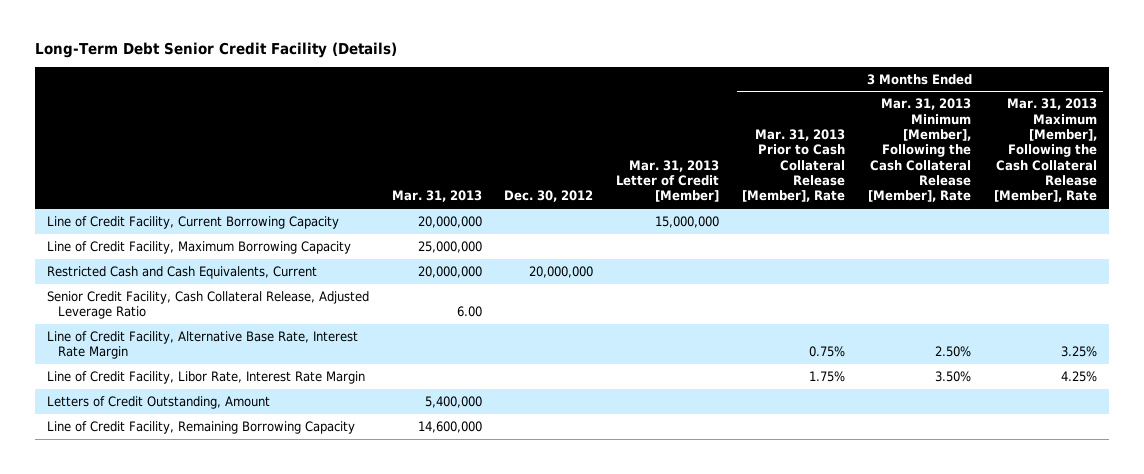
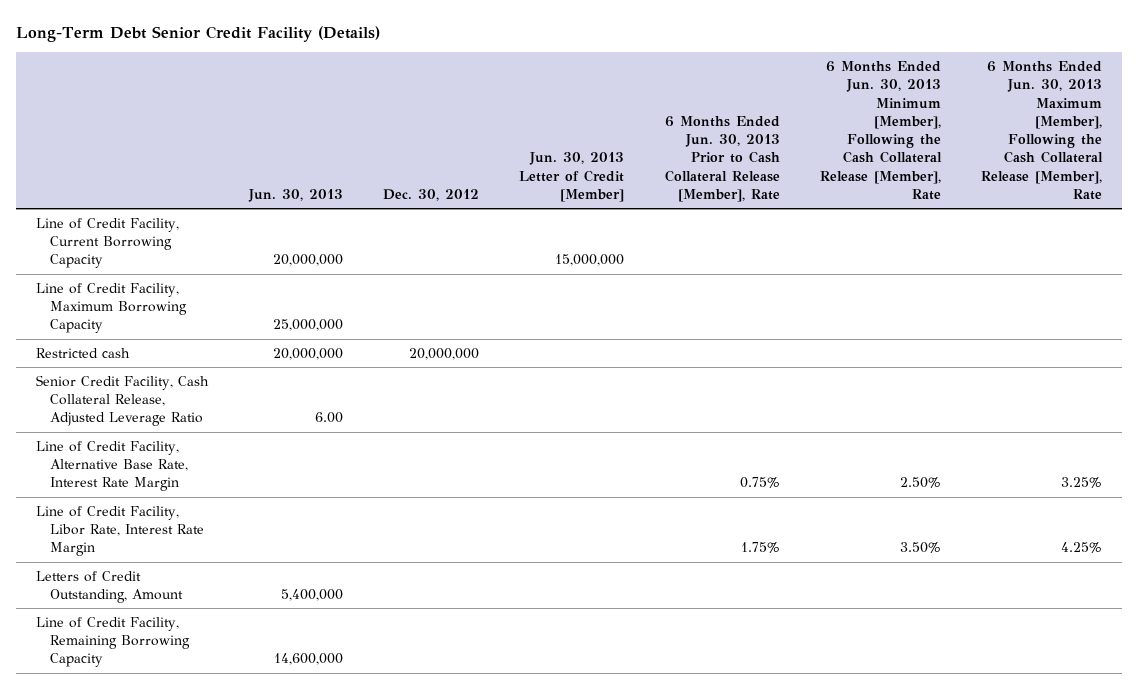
- | Mar. 31, 2013 | Dec. 30, 2012 | Mar. 31, 2013 Letter of Credit [Member] | 3 Months Ended Mar. 31, 2013 Prior to Cash Collateral Release [Member], Rate | 3 Months Ended Mar. 31, 2013 Minimum [Member], Following the Cash Collateral Release [Member], Rate | 3 Months Ended Mar. 31, 2013 Maximum [Member], Following the Cash Collateral Release [Member], Rate
+ | Jun. 30, 2013 | Dec. 30, 2012 | Jun. 30, 2013 Letter of Credit [Member] | 6 Months Ended Jun. 30, 2013 Prior to Cash Collateral Release [Member], Rate | 6 Months Ended Jun. 30, 2013 Minimum [Member], Following the Cash Collateral Release [Member], Rate | 6 Months Ended Jun. 30, 2013 Maximum [Member], Following the Cash Collateral Release [Member], Rate
- Restricted Cash and Cash Equivalents, Current | 20,000,000 | 20,000,000 | | | |
+ Restricted cash | 20,000,000 | 20,000,000 | | | |

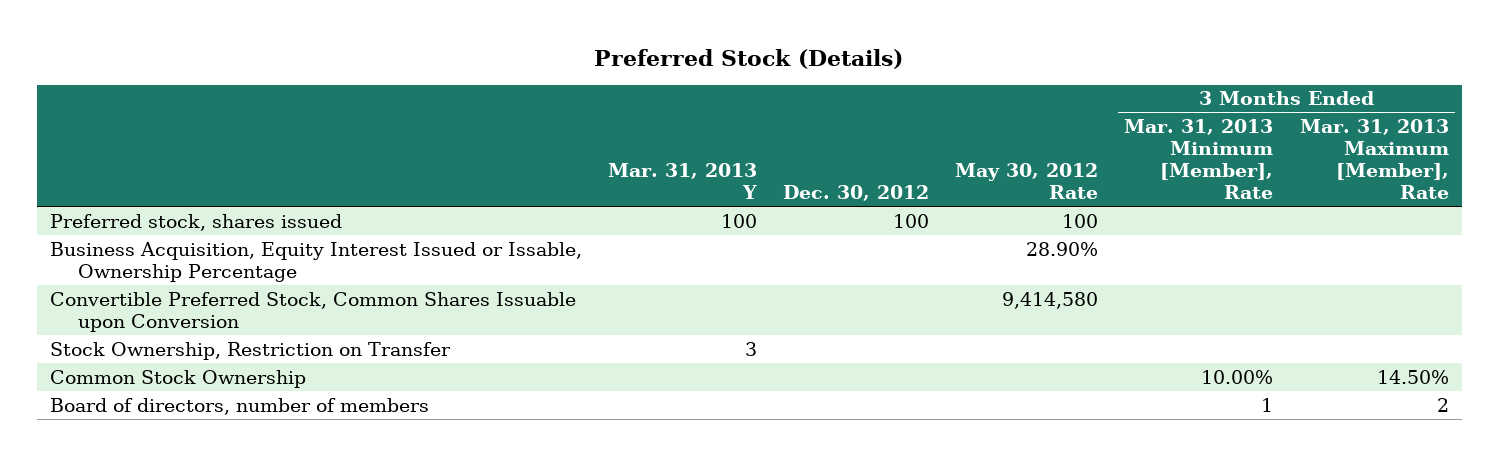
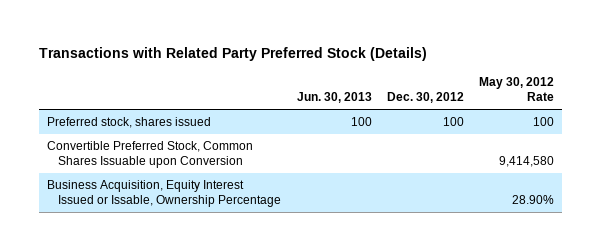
- Preferred Stock (Details)
+ Transactions with Related Party Preferred Stock (Details)
- | Mar. 31, 2013 Y | Dec. 30, 2012 | May 30, 2012 Rate | 3 Months Ended Mar. 31, 2013 Minimum [Member], Rate | 3 Months Ended Mar. 31, 2013 Maximum [Member], Rate
+ | Jun. 30, 2013 | Dec. 30, 2012 | May 30, 2012 Rate
- Stock Ownership, Restriction on Transfer | 3 | | | |
- Common Stock Ownership | | | | 10.00% | 14.50%
- Board of directors, number of members | | | | 1 | 2
moved down: Business Acquisition, Equity Interest Issued or Issable, Ownership Percentage | | | 28.90%

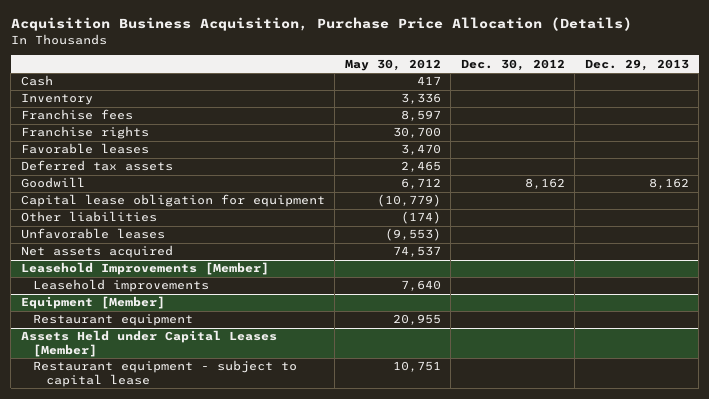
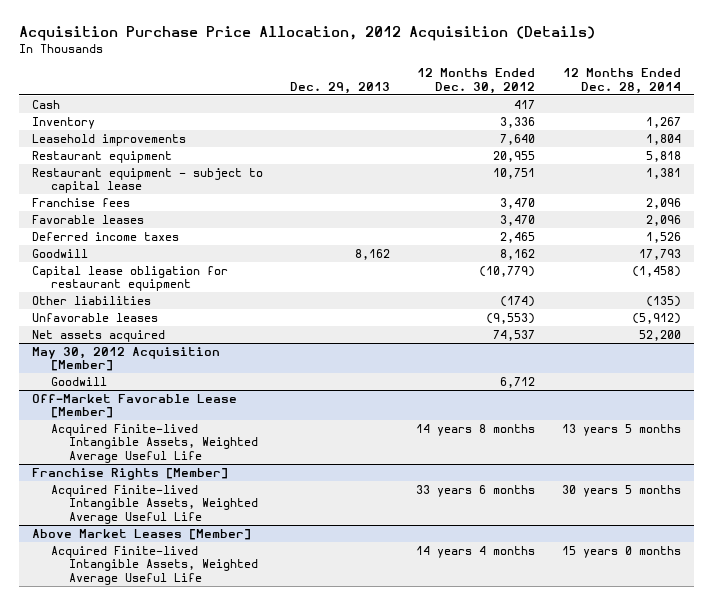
- Acquisition Business Acquisition, Purchase Price Allocation (Details)
+ Acquisition Purchase Price Allocation, 2012 Acquisition (Details)
- | May 30, 2012 | Dec. 30, 2012 | Dec. 29, 2013
+ | Dec. 29, 2013 | 12 Months Ended Dec. 30, 2012 | 12 Months Ended Dec. 28, 2014
+ Leasehold improvements | | 7,640 | 1,804
+ Restaurant equipment | | 20,955 | 5,818
+ Restaurant equipment - subject to capital lease | | 10,751 | 1,381
- Franchise rights | 30,700 | |
- Deferred tax assets | 2,465 | |
+ Deferred income taxes | | 2,465 | 1,526
- Capital lease obligation for equipment | (10,779) | |
+ Capital lease obligation for restaurant equipment | | (10,779) | (1,458)
- Leasehold Improvements [Member]
- Leasehold improvements | 7,640 | |
- Equipment [Member]
- Restaurant equipment | 20,955 | |
- Assets Held under Capital Leases [Member]
- Restaurant equipment - subject to capital lease | 10,751 | |
+ May 30, 2012 Acquisition [Member]
+ Goodwill | | 6,712 |
+ Off-Market Favorable Lease [Member]
+ Acquired Finite-lived Intangible Assets, Weighted Average Useful Life | | 14 years 8 months | 13 years 5 months
+ Franchise Rights [Member]
+ Acquired Finite-lived Intangible Assets, Weighted Average Useful Life | | 33 years 6 months | 30 years 5 months
+ Above Market Leases [Member]
+ Acquired Finite-lived Intangible Assets, Weighted Average Useful Life | | 14 years 4 months | 15 years 0 months

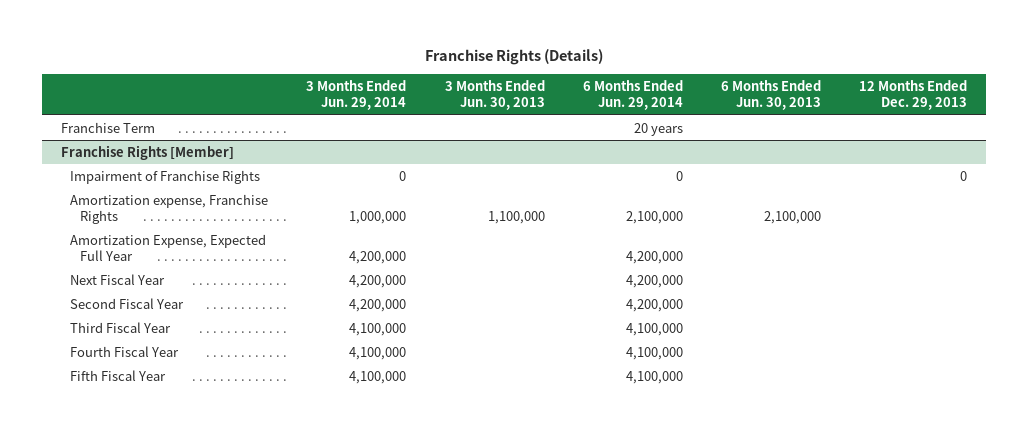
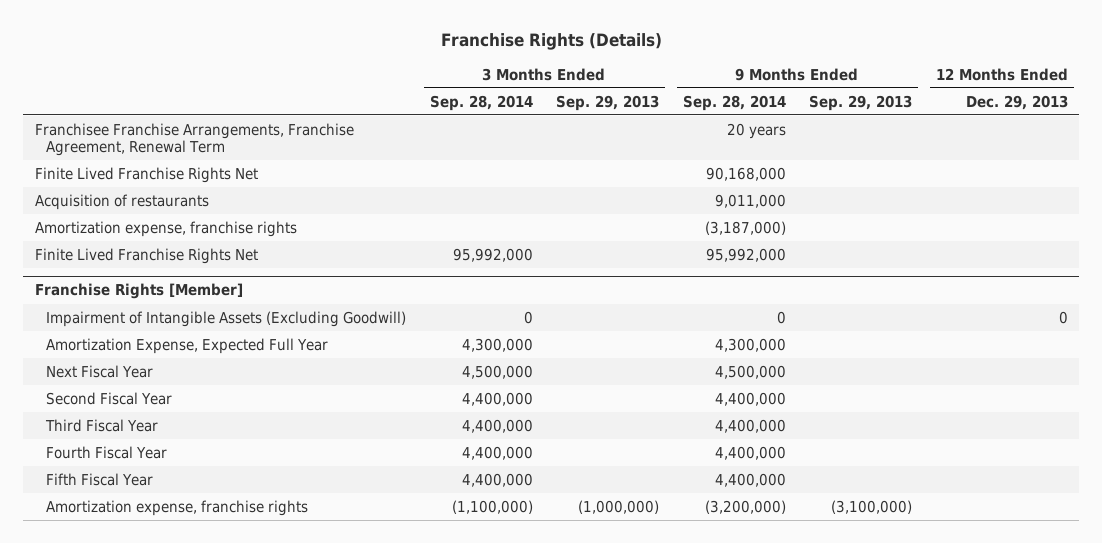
- | 3 Months Ended Jun. 29, 2014 | 3 Months Ended Jun. 30, 2013 | 6 Months Ended Jun. 29, 2014 | 6 Months Ended Jun. 30, 2013 | 12 Months Ended Dec. 29, 2013
+ | 3 Months Ended Sep. 28, 2014 | 3 Months Ended Sep. 29, 2013 | 9 Months Ended Sep. 28, 2014 | 9 Months Ended Sep. 29, 2013 | 12 Months Ended Dec. 29, 2013
- Franchise Term | | | 20 years | |
+ Franchisee Franchise Arrangements, Franchise Agreement, Renewal Term | | | 20 years | |
+ Finite Lived Franchise Rights Net | | | 90,168,000 | |
+ Acquisition of restaurants | | | 9,011,000 | |
+ Amortization expense, franchise rights | | | (3,187,000) | |
+ Finite Lived Franchise Rights Net | 95,992,000 | | 95,992,000 | |
@ Franchise Rights [Member]
- Impairment of Franchise Rights | 0 | | 0 | | 0
- Amortization expense, Franchise Rights | 1,000,000 | 1,100,000 | 2,100,000 | 2,100,000 |
+ Impairment of Intangible Assets (Excluding Goodwill) | 0 | | 0 | | 0
+ Amortization expense, franchise rights | (1,100,000) | (1,000,000) | (3,200,000) | (3,100,000) |

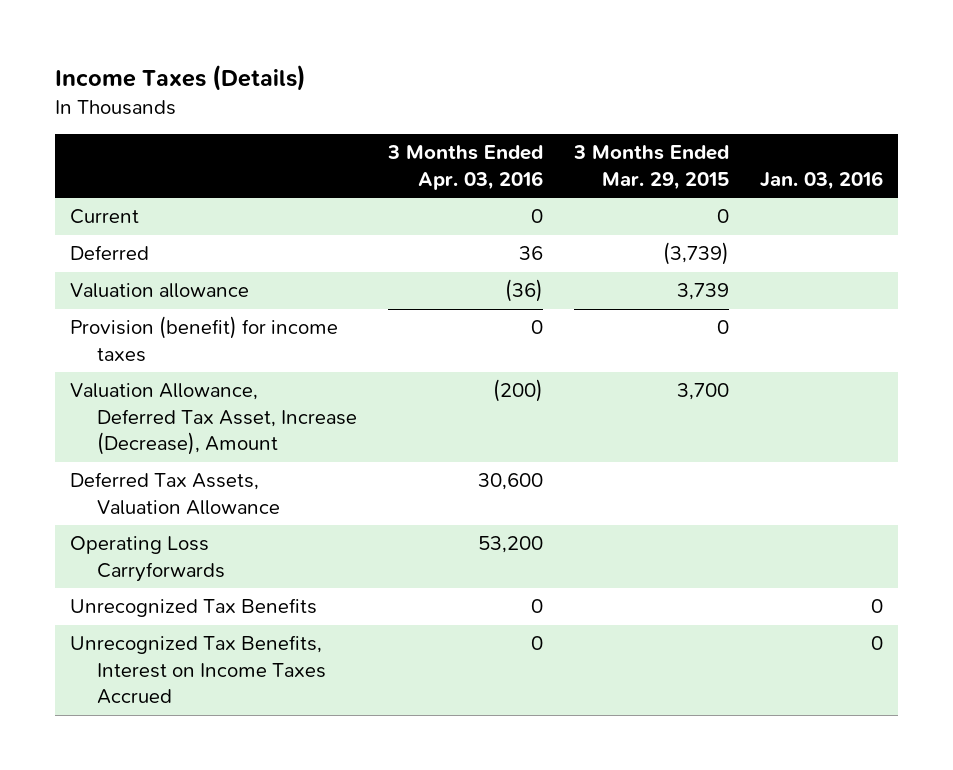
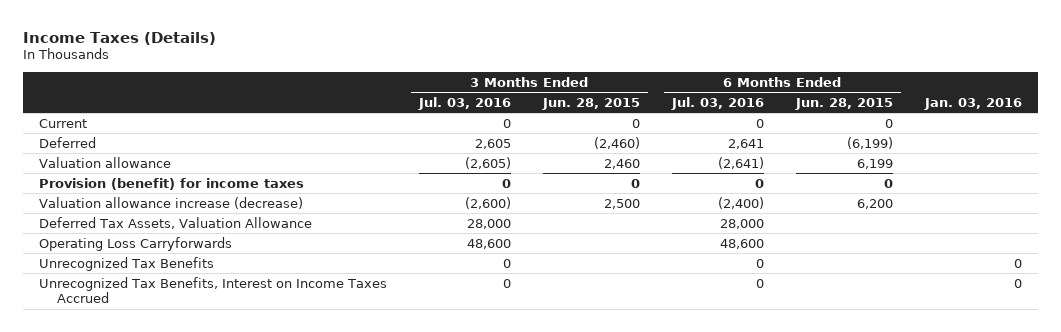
- | 3 Months Ended Apr. 03, 2016 | 3 Months Ended Mar. 29, 2015 | Jan. 03, 2016
+ | 3 Months Ended Jul. 03, 2016 | 3 Months Ended Jun. 28, 2015 | 6 Months Ended Jul. 03, 2016 | 6 Months Ended Jun. 28, 2015 | Jan. 03, 2016
- Valuation Allowance, Deferred Tax Asset, Increase (Decrease), Amount | (200) | 3,700 |
+ Valuation allowance increase (decrease) | (2,600) | 2,500 | (2,400) | 6,200 |

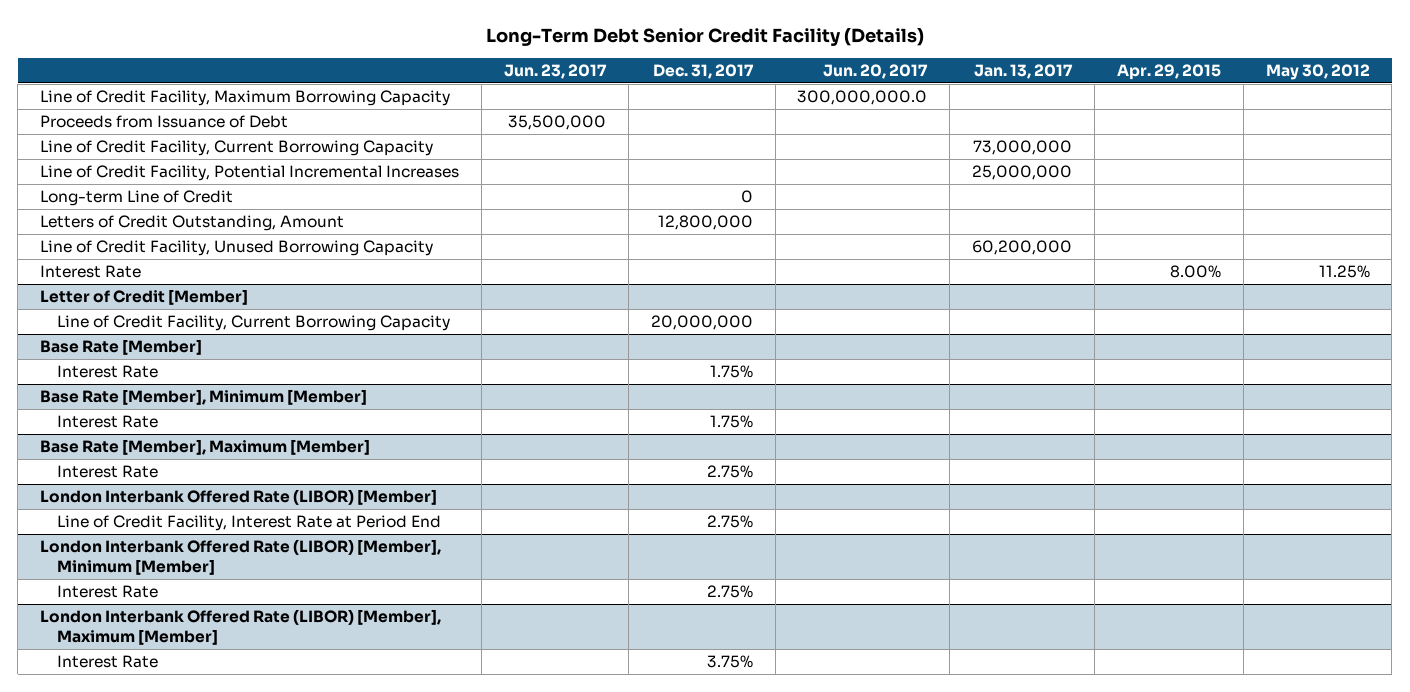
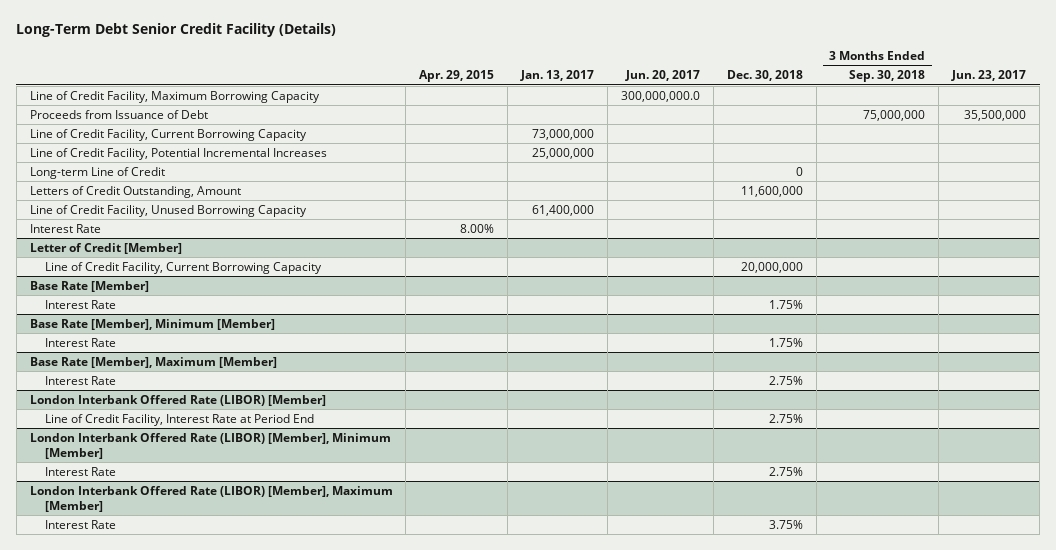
- | Jun. 23, 2017 | Dec. 31, 2017 | Jun. 20, 2017 | Jan. 13, 2017 | Apr. 29, 2015 | May 30, 2012
+ | Apr. 29, 2015 | Jan. 13, 2017 | Jun. 20, 2017 | Dec. 30, 2018 | 3 Months Ended Sep. 30, 2018 | Jun. 23, 2017
- Line of Credit Facility, Unused Borrowing Capacity | | | | 60,200,000 | |
+ Line of Credit Facility, Unused Borrowing Capacity | | 61,400,000 | | | |

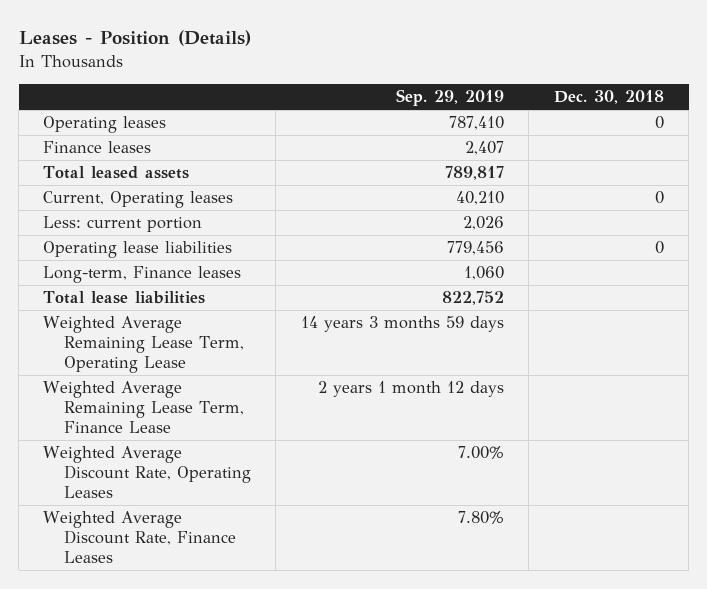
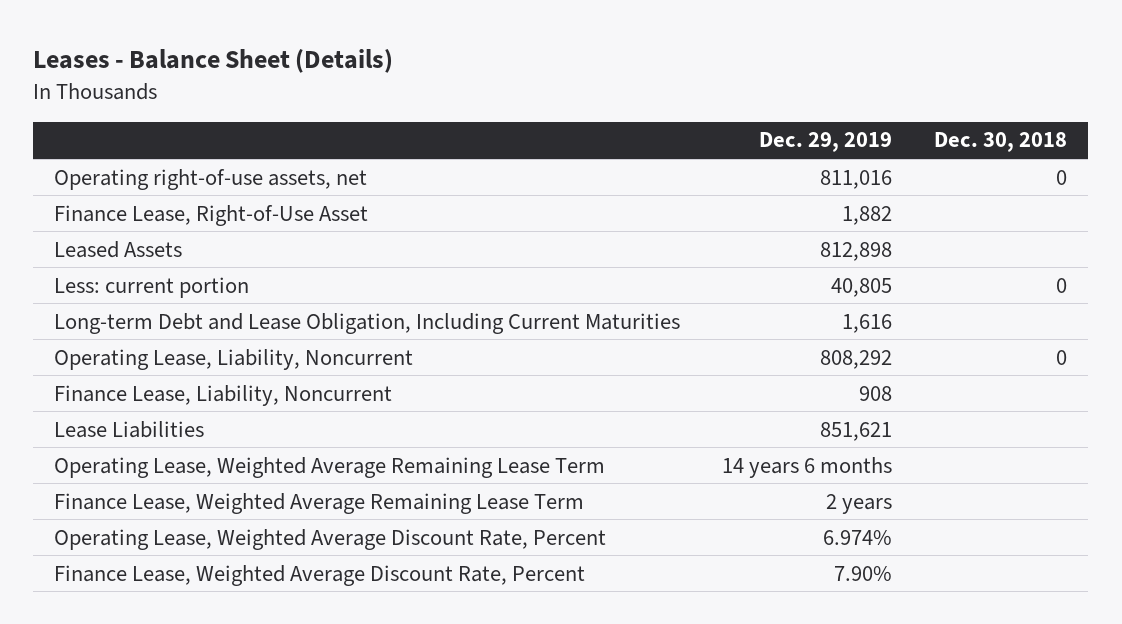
- Leases - Position (Details)
+ Leases - Balance Sheet (Details)
- | Sep. 29, 2019 | Dec. 30, 2018
+ | Dec. 29, 2019 | Dec. 30, 2018
- Operating leases | 787,410 | 0
- Finance leases | 2,407 |
- Total leased assets | 789,817 |
- Current, Operating leases | 40,210 | 0
- Less: current portion | 2,026 |
- Operating lease liabilities | 779,456 | 0
- Long-term, Finance leases | 1,060 |
- Total lease liabilities | 822,752 |
- Weighted Average Remaining Lease Term, Operating Lease | 14 years 3 months 59 days |
- Weighted Average Remaining Lease Term, Finance Lease | 2 years 1 month 12 days |
- Weighted Average Discount Rate, Operating Leases | 7.00% |
- Weighted Average Discount Rate, Finance Leases | 7.80% |
+ Operating right-of-use assets, net | 811,016 | 0
+ Finance Lease, Right-of-Use Asset | 1,882 |
+ Leased Assets | 812,898 |
+ Less: current portion | 40,805 | 0
+ Long-term Debt and Lease Obligation, Including Current Maturities | 1,616 |
+ Operating Lease, Liability, Noncurrent | 808,292 | 0
+ Finance Lease, Liability, Noncurrent | 908 |
+ Lease Liabilities | 851,621 |
+ Operating Lease, Weighted Average Remaining Lease Term | 14 years 6 months |
+ Finance Lease, Weighted Average Remaining Lease Term | 2 years |
+ Operating Lease, Weighted Average Discount Rate, Percent | 6.974% |
+ Finance Lease, Weighted Average Discount Rate, Percent | 7.90% |

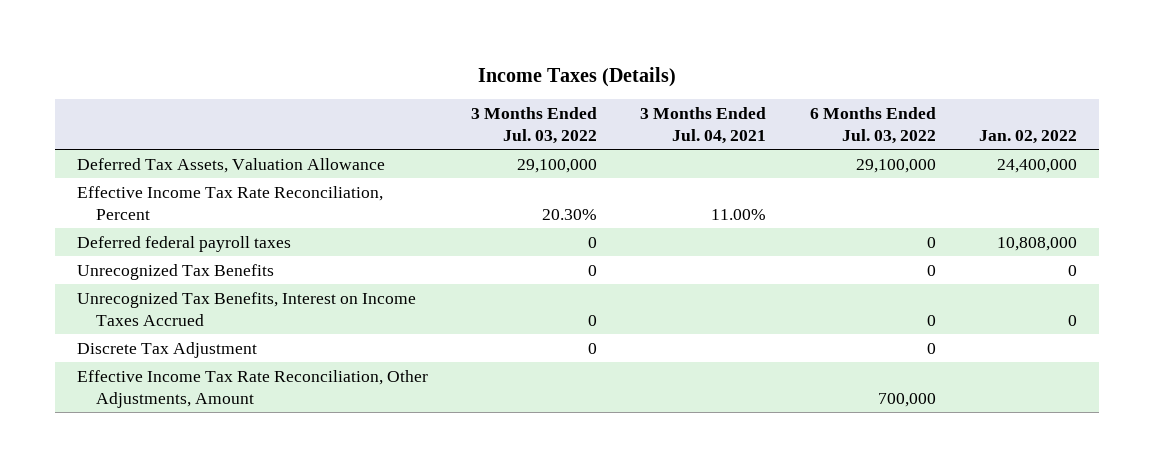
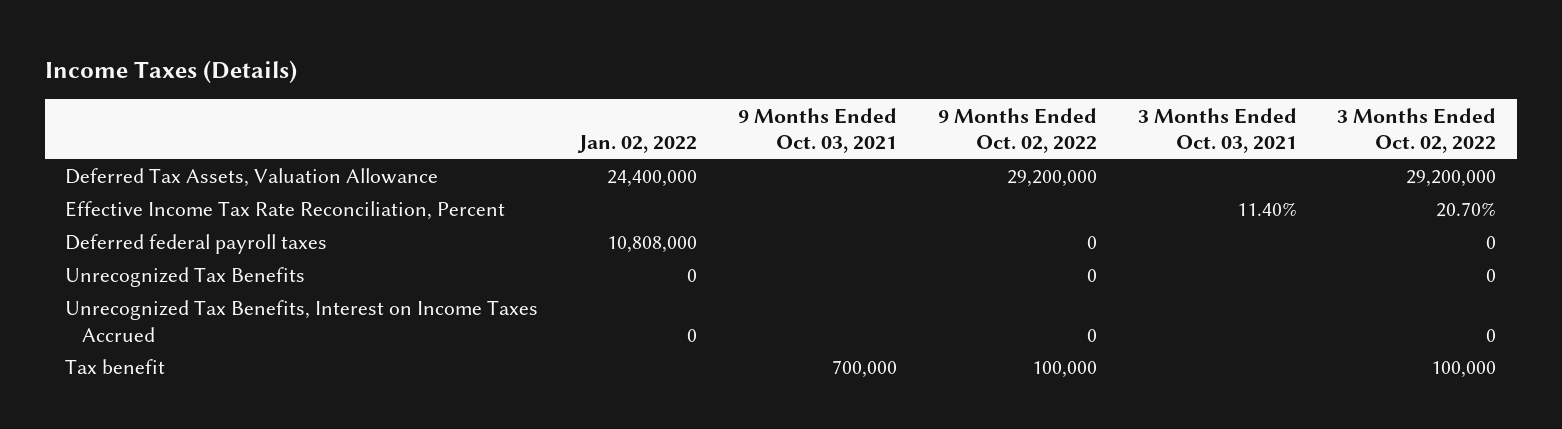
- | 3 Months Ended Jul. 03, 2022 | 3 Months Ended Jul. 04, 2021 | 6 Months Ended Jul. 03, 2022 | Jan. 02, 2022
+ | Jan. 02, 2022 | 9 Months Ended Oct. 03, 2021 | 9 Months Ended Oct. 02, 2022 | 3 Months Ended Oct. 03, 2021 | 3 Months Ended Oct. 02, 2022
- Discrete Tax Adjustment | 0 | | 0 |
- Effective Income Tax Rate Reconciliation, Other Adjustments, Amount | | | 700,000 |
+ Tax benefit | | 700,000 | 100,000 | | 100,000

